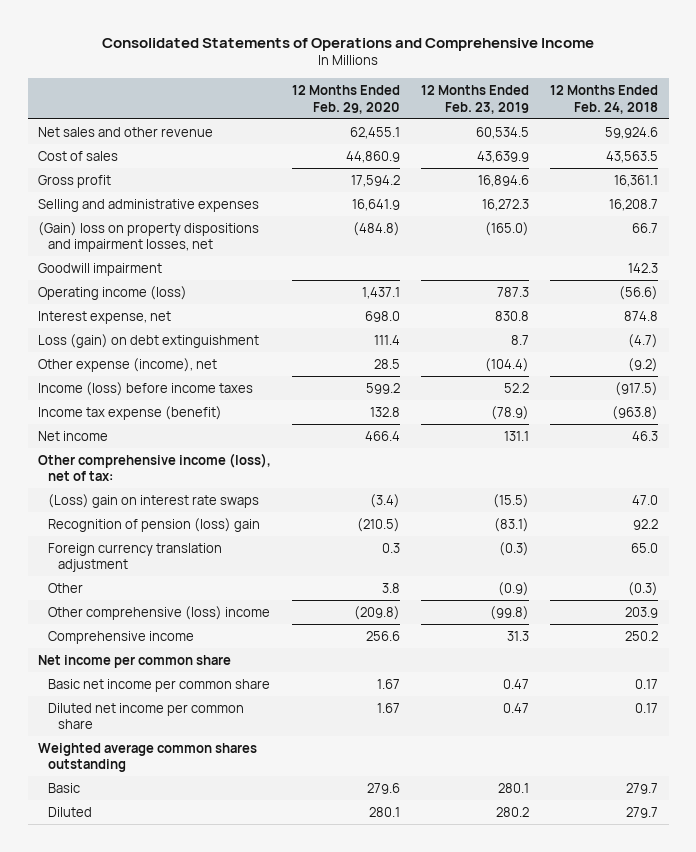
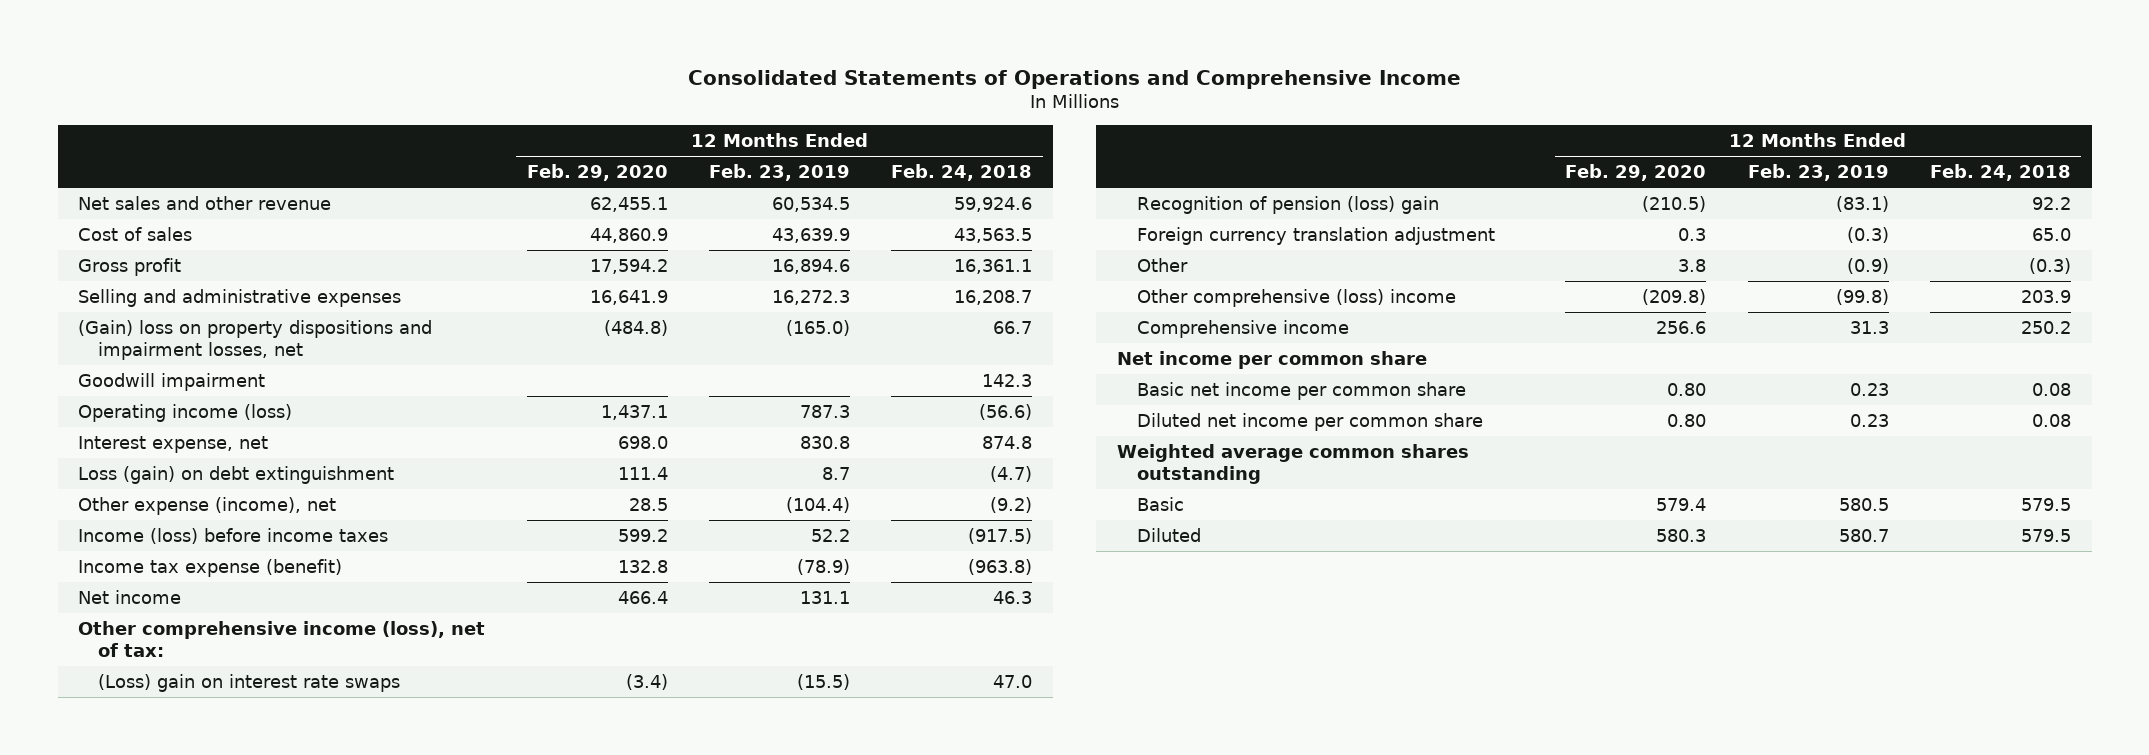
- Basic net income per common share | 1.67 | 0.47 | 0.17
- Diluted net income per common share | 1.67 | 0.47 | 0.17
+ Basic net income per common share | 0.80 | 0.23 | 0.08
+ Diluted net income per common share | 0.80 | 0.23 | 0.08
- Basic | 279.6 | 280.1 | 279.7
- Diluted | 280.1 | 280.2 | 279.7
+ Basic | 579.4 | 580.5 | 579.5
+ Diluted | 580.3 | 580.7 | 579.5

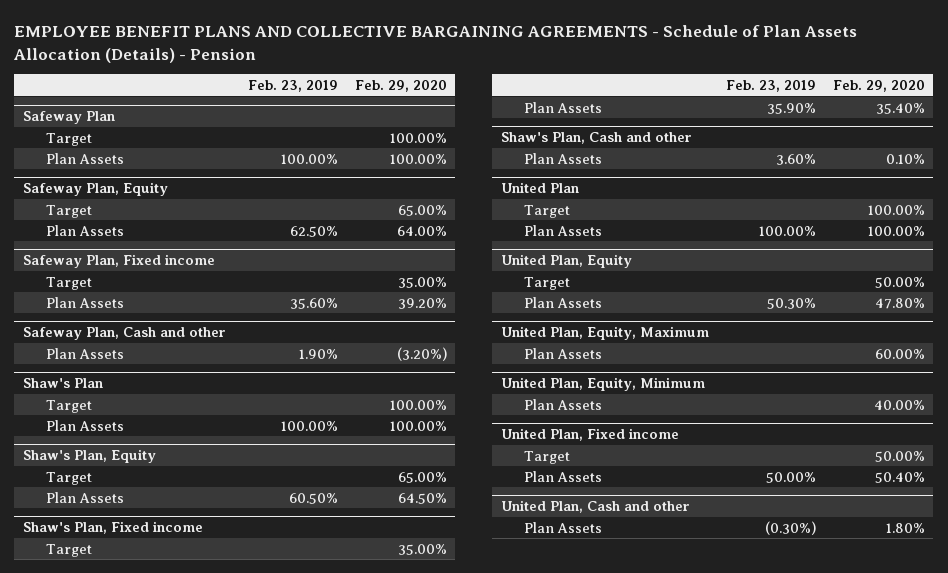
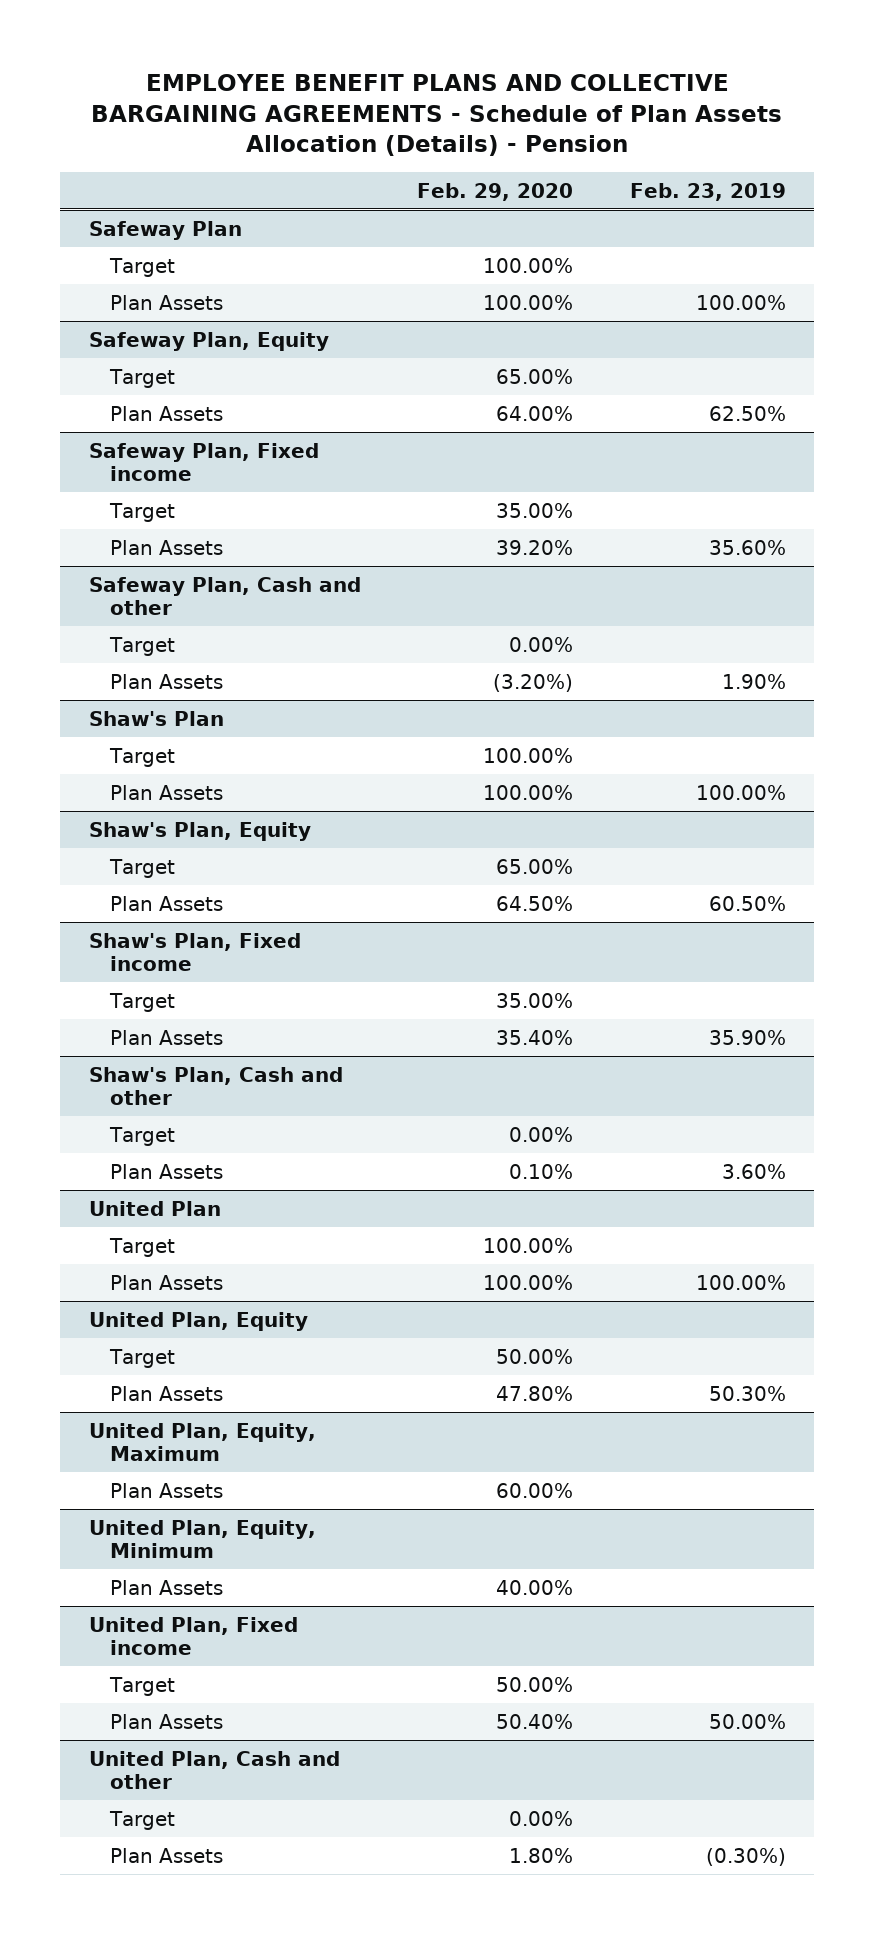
- | Feb. 23, 2019 | Feb. 29, 2020
+ | Feb. 29, 2020 | Feb. 23, 2019
@ Safeway Plan, Cash and other
+ Target | 0.00% |
@ Shaw's Plan, Cash and other
+ Target | 0.00% |
@ United Plan, Cash and other
+ Target | 0.00% |

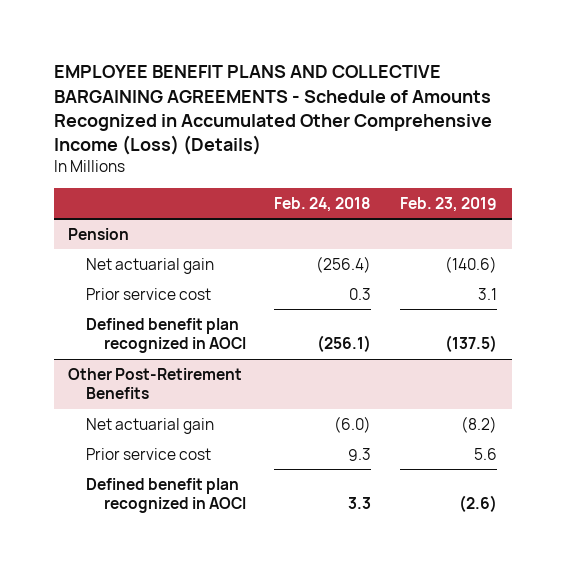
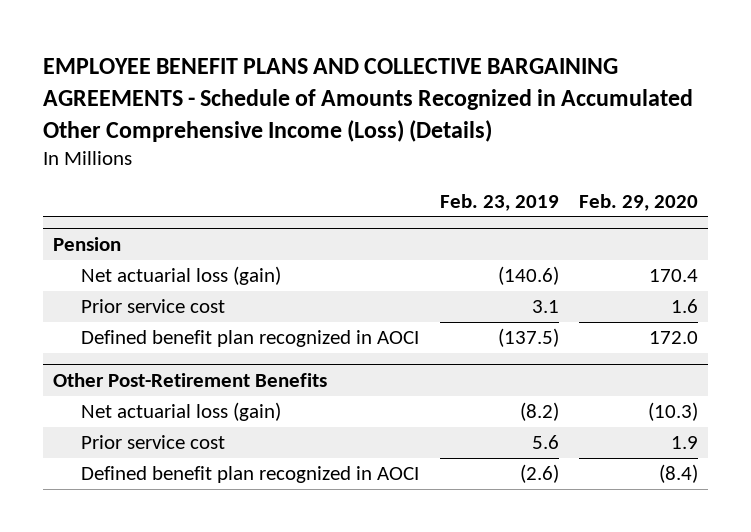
- | Feb. 24, 2018 | Feb. 23, 2019
+ | Feb. 23, 2019 | Feb. 29, 2020
@ Pension
- Net actuarial gain | (256.4) | (140.6)
+ Net actuarial loss (gain) | (140.6) | 170.4
@ Other Post-Retirement Benefits
- Net actuarial gain | (6.0) | (8.2)
+ Net actuarial loss (gain) | (8.2) | (10.3)

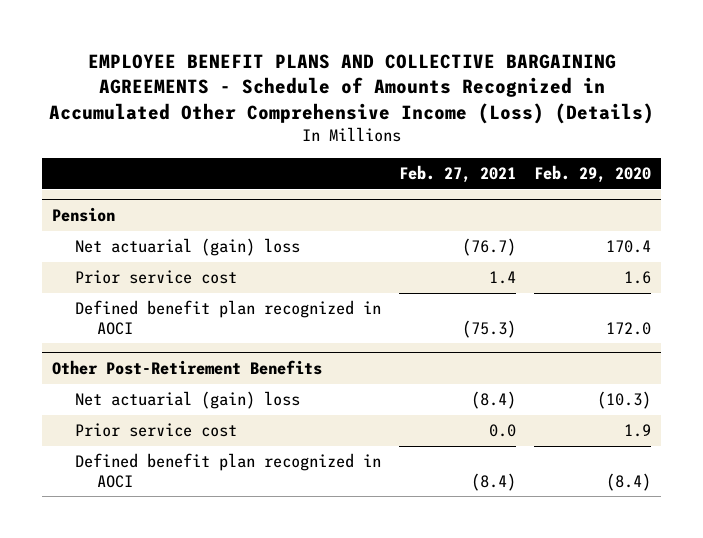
- | Feb. 23, 2019 | Feb. 29, 2020
+ | Feb. 27, 2021 | Feb. 29, 2020
@ Pension
- Net actuarial loss (gain) | (140.6) | 170.4
+ Net actuarial (gain) loss | (76.7) | 170.4
@ Other Post-Retirement Benefits
- Net actuarial loss (gain) | (8.2) | (10.3)
+ Net actuarial (gain) loss | (8.4) | (10.3)

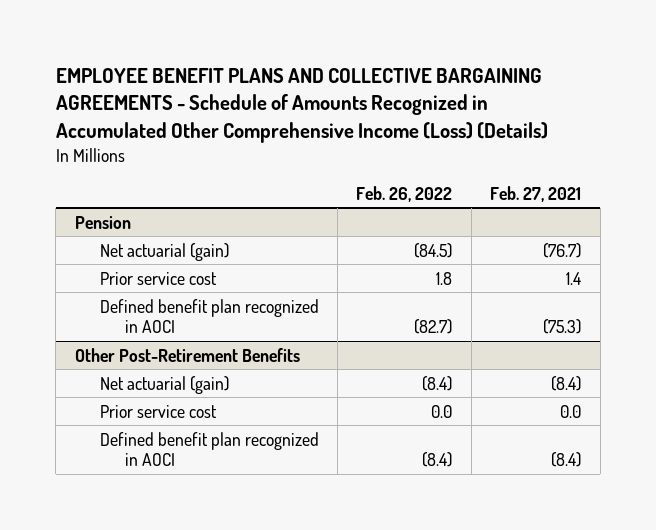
- | Feb. 27, 2021 | Feb. 29, 2020
+ | Feb. 26, 2022 | Feb. 27, 2021
@ Pension
- Net actuarial (gain) loss | (76.7) | 170.4
+ Net actuarial (gain) | (84.5) | (76.7)
@ Other Post-Retirement Benefits
- Net actuarial (gain) loss | (8.4) | (10.3)
+ Net actuarial (gain) | (8.4) | (8.4)

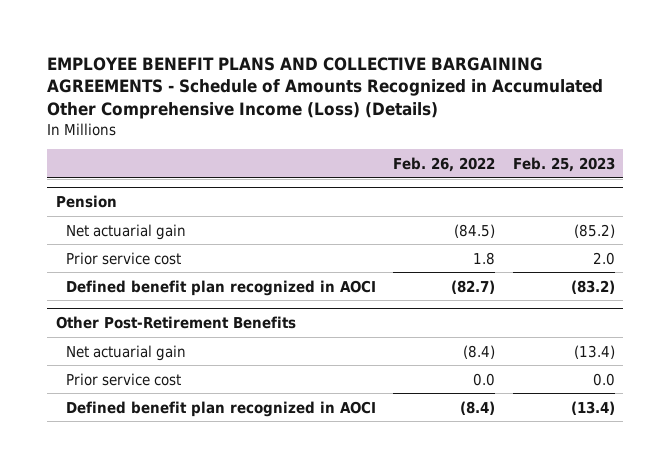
- | Feb. 26, 2022 | Feb. 27, 2021
+ | Feb. 26, 2022 | Feb. 25, 2023
@ Pension
- Net actuarial (gain) | (84.5) | (76.7)
+ Net actuarial gain | (84.5) | (85.2)
@ Other Post-Retirement Benefits
- Net actuarial (gain) | (8.4) | (8.4)
+ Net actuarial gain | (8.4) | (13.4)

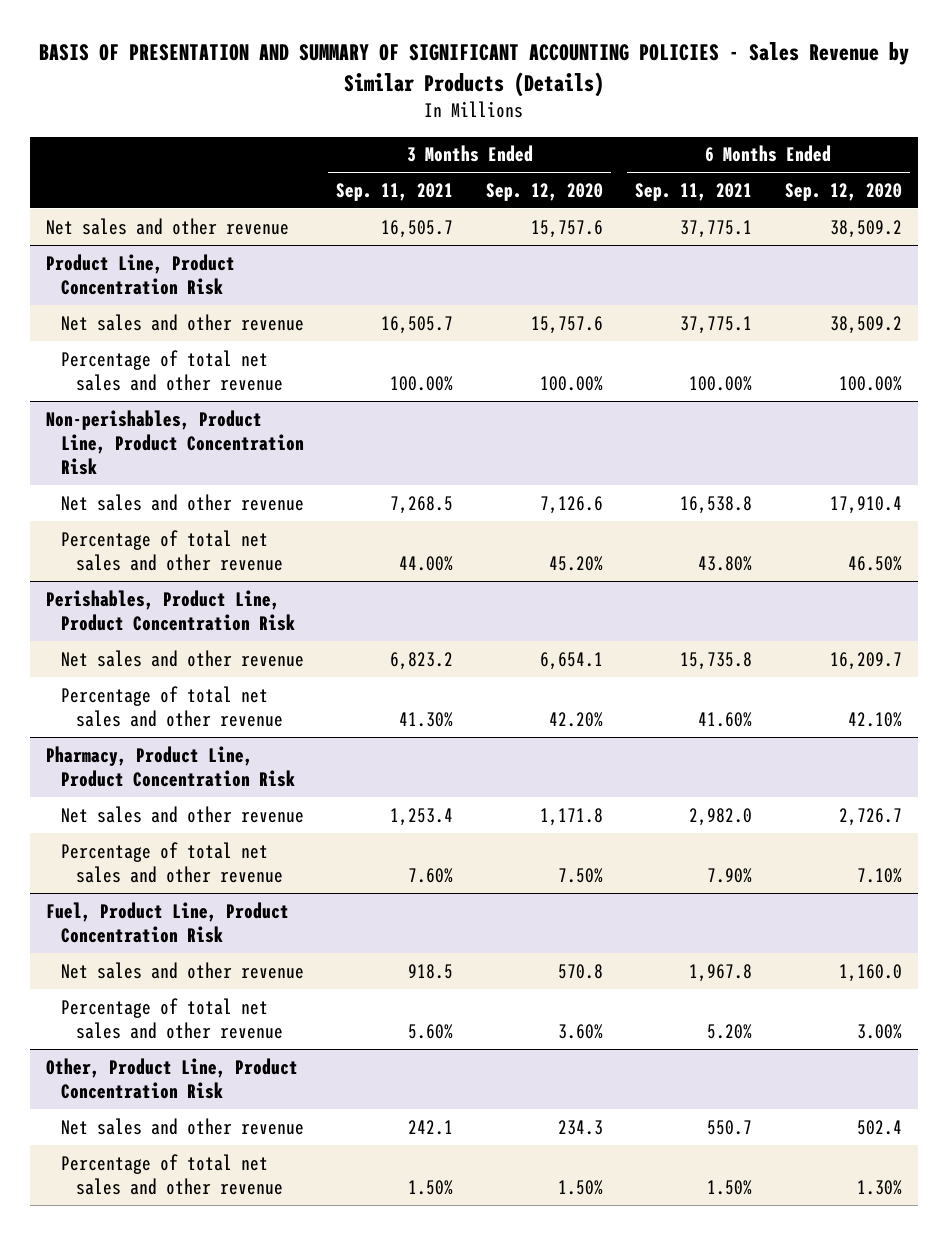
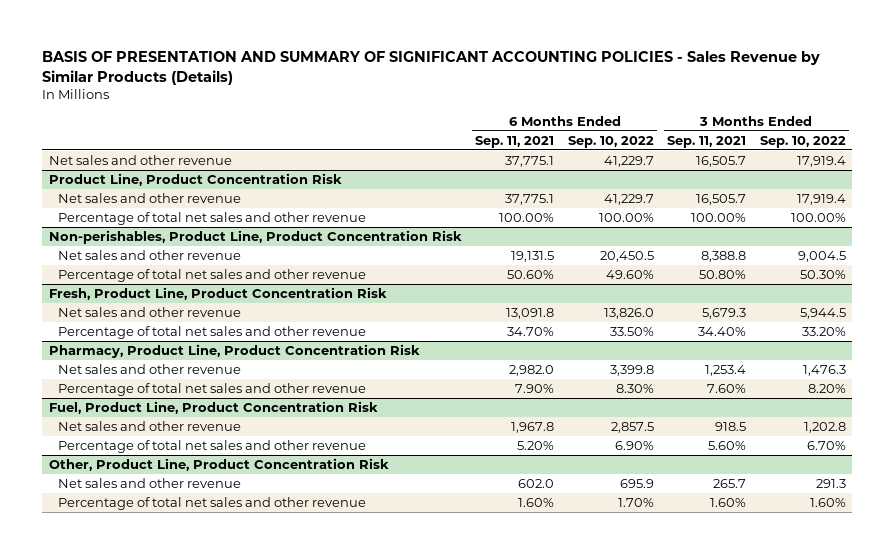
- | 3 Months Ended Sep. 11, 2021 | 3 Months Ended Sep. 12, 2020 | 6 Months Ended Sep. 11, 2021 | 6 Months Ended Sep. 12, 2020
+ | 6 Months Ended Sep. 11, 2021 | 6 Months Ended Sep. 10, 2022 | 3 Months Ended Sep. 11, 2021 | 3 Months Ended Sep. 10, 2022
@ Non-perishables, Product Line, Product Concentration Risk
- Net sales and other revenue | 7,268.5 | 7,126.6 | 16,538.8 | 17,910.4
- Percentage of total net sales and other revenue | 44.00% | 45.20% | 43.80% | 46.50%
- Perishables, Product Line, Product Concentration Risk
- Net sales and other revenue | 6,823.2 | 6,654.1 | 15,735.8 | 16,209.7
- Percentage of total net sales and other revenue | 41.30% | 42.20% | 41.60% | 42.10%
@ Non-perishables, Product Line, Product Concentration Risk
+ Net sales and other revenue | 19,131.5 | 20,450.5 | 8,388.8 | 9,004.5
+ Percentage of total net sales and other revenue | 50.60% | 49.60% | 50.80% | 50.30%
+ Fresh, Product Line, Product Concentration Risk
+ Net sales and other revenue | 13,091.8 | 13,826.0 | 5,679.3 | 5,944.5
+ Percentage of total net sales and other revenue | 34.70% | 33.50% | 34.40% | 33.20%
@ Other, Product Line, Product Concentration Risk
- Net sales and other revenue | 242.1 | 234.3 | 550.7 | 502.4
- Percentage of total net sales and other revenue | 1.50% | 1.50% | 1.50% | 1.30%
+ Net sales and other revenue | 602.0 | 695.9 | 265.7 | 291.3
+ Percentage of total net sales and other revenue | 1.60% | 1.70% | 1.60% | 1.60%

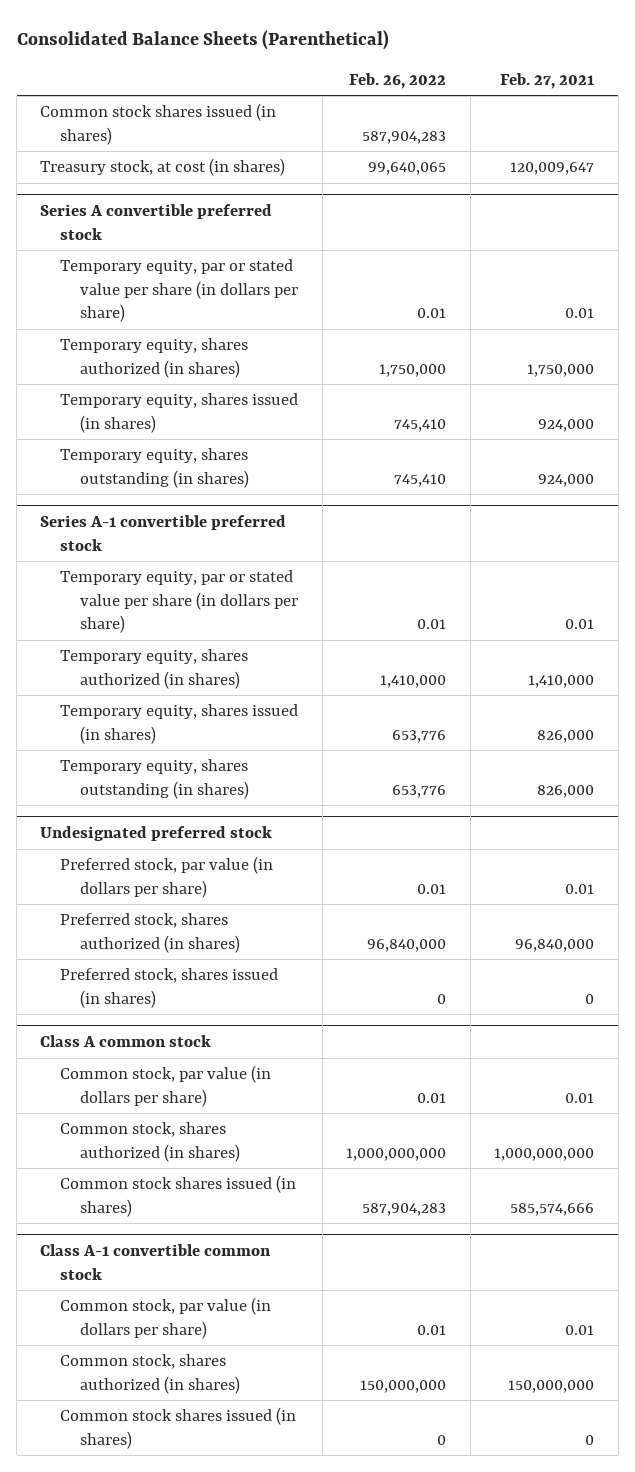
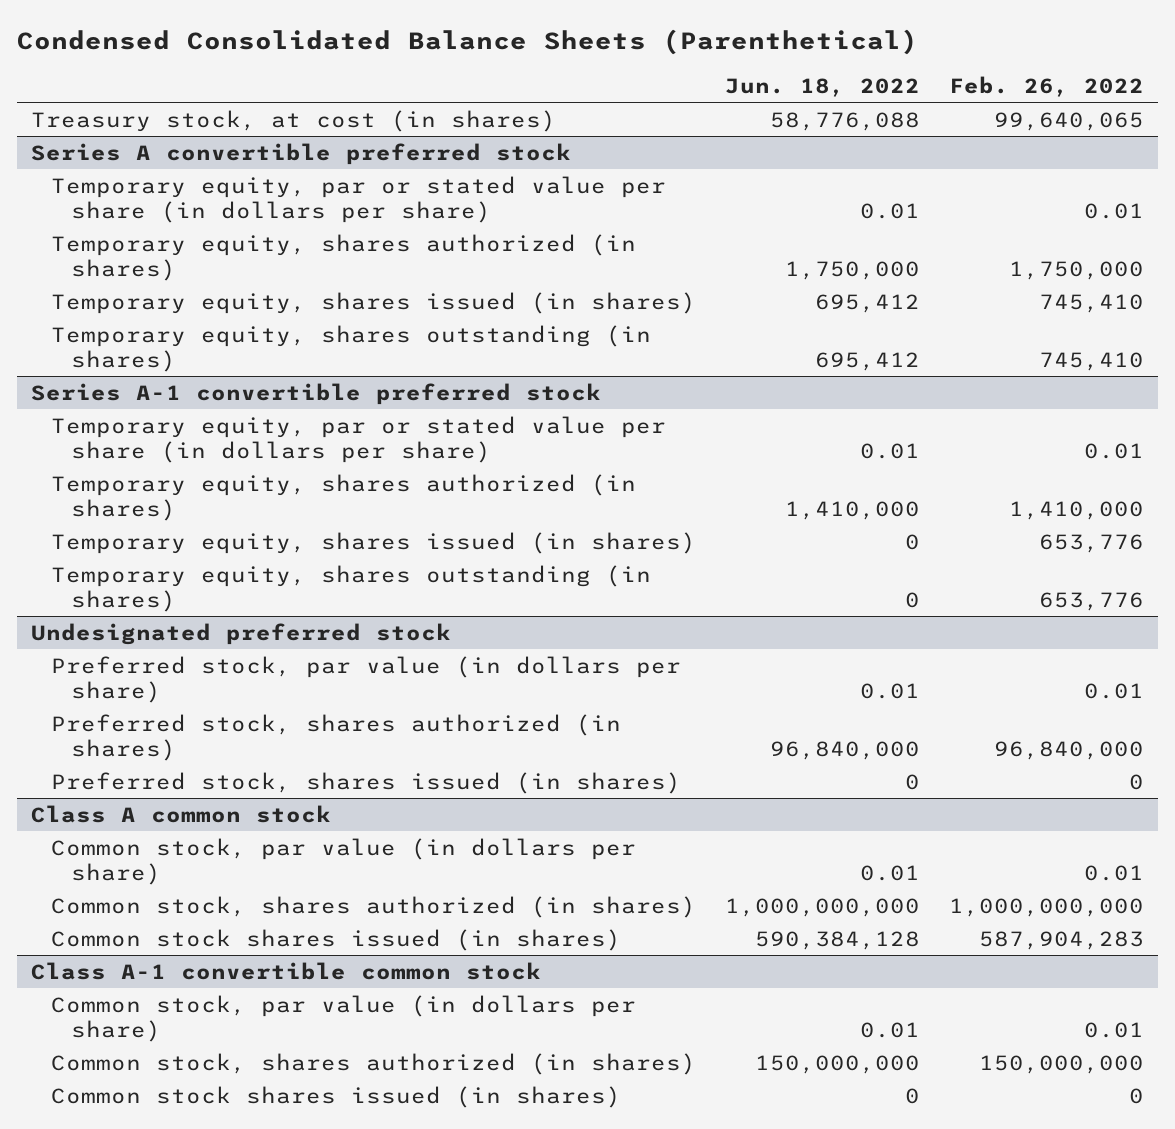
- Consolidated Balance Sheets (Parenthetical)
+ Condensed Consolidated Balance Sheets (Parenthetical)
- | Feb. 26, 2022 | Feb. 27, 2021
+ | Jun. 18, 2022 | Feb. 26, 2022
- Common stock shares issued (in shares) | 587,904,283 |

